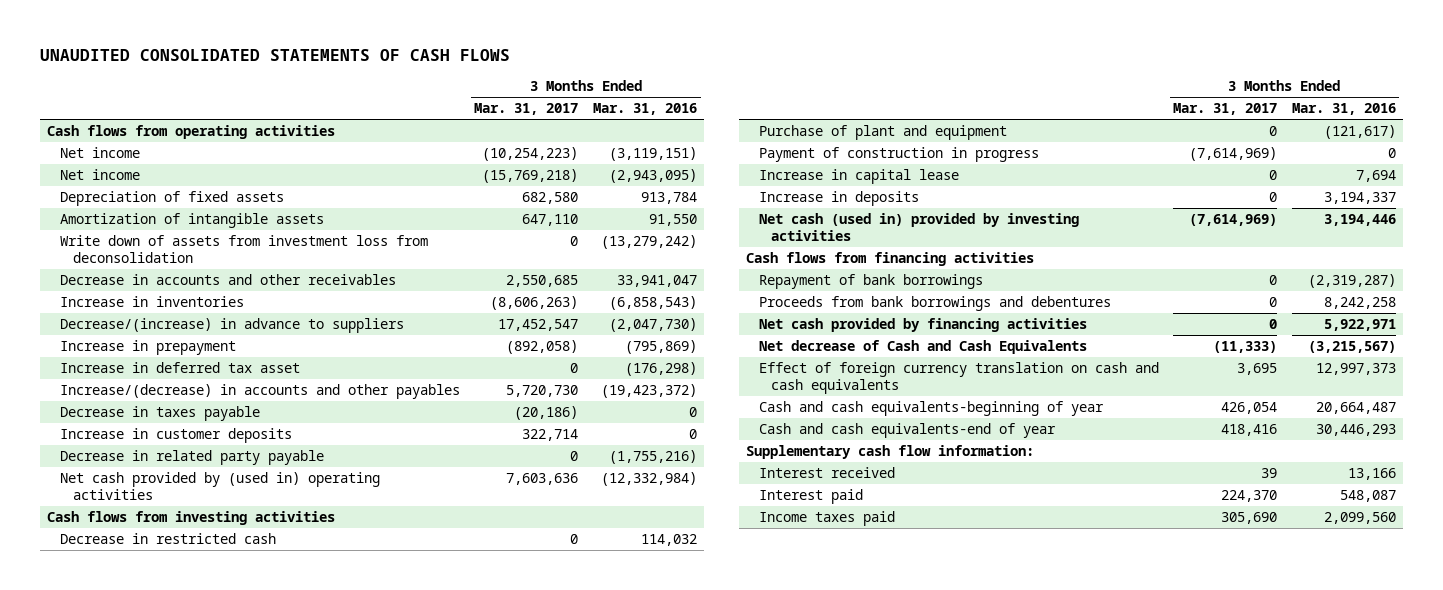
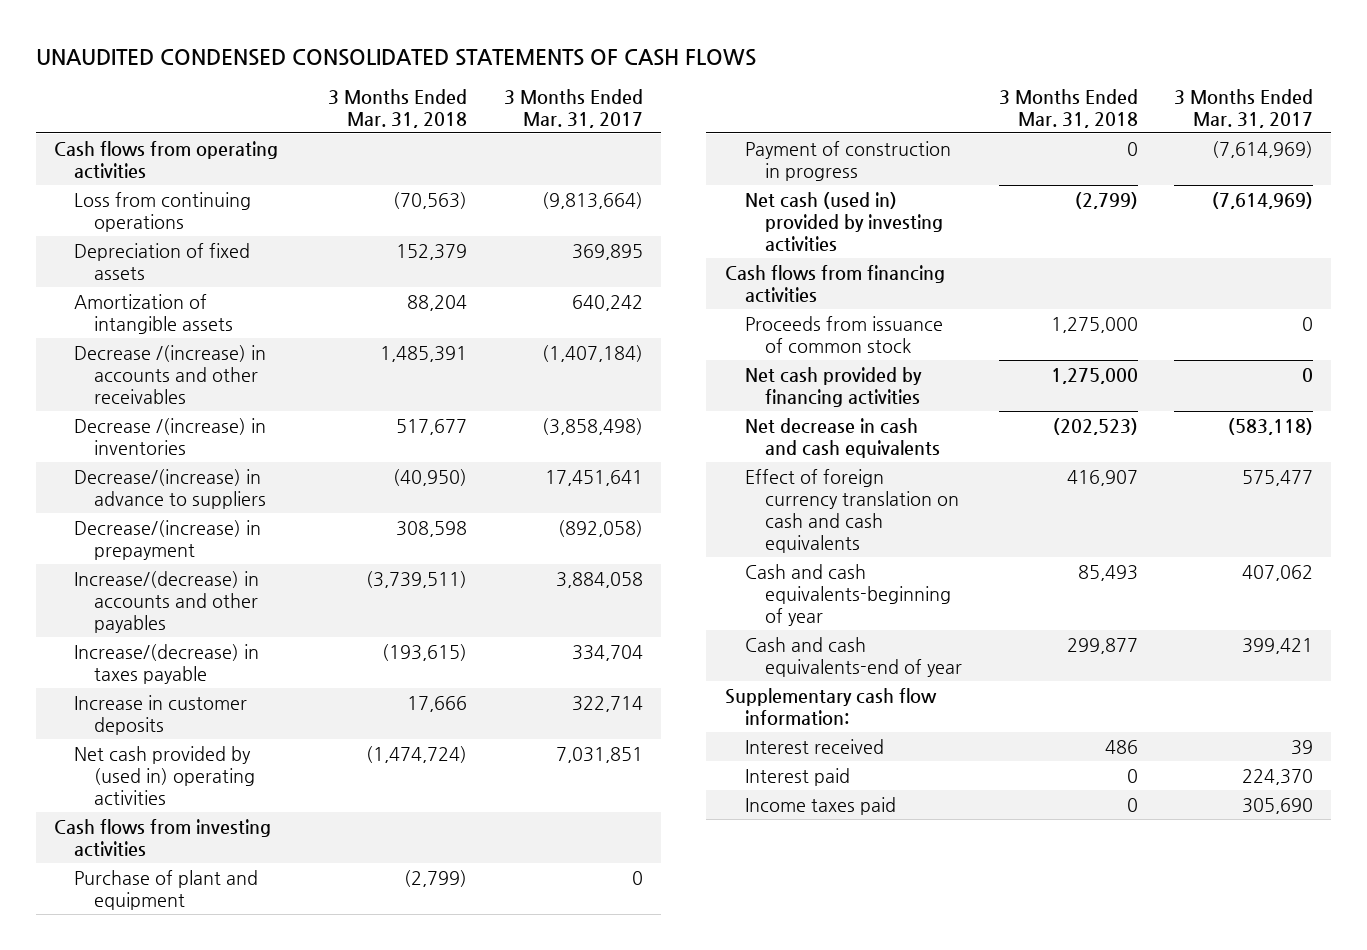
- UNAUDITED CONSOLIDATED STATEMENTS OF CASH FLOWS
+ UNAUDITED CONDENSED CONSOLIDATED STATEMENTS OF CASH FLOWS
- | 3 Months Ended Mar. 31, 2017 | 3 Months Ended Mar. 31, 2016
+ | 3 Months Ended Mar. 31, 2018 | 3 Months Ended Mar. 31, 2017
- Net income | (10,254,223) | (3,119,151)
- Net income | (15,769,218) | (2,943,095)
- Depreciation of fixed assets | 682,580 | 913,784
- Amortization of intangible assets | 647,110 | 91,550
- Write down of assets from investment loss from deconsolidation | 0 | (13,279,242)
- Decrease in accounts and other receivables | 2,550,685 | 33,941,047
- Increase in inventories | (8,606,263) | (6,858,543)
- Decrease/(increase) in advance to suppliers | 17,452,547 | (2,047,730)
- Increase in prepayment | (892,058) | (795,869)
- Increase in deferred tax asset | 0 | (176,298)
- Increase/(decrease) in accounts and other payables | 5,720,730 | (19,423,372)
- Decrease in taxes payable | (20,186) | 0
+ Loss from continuing operations | (70,563) | (9,813,664)
+ Depreciation of fixed assets | 152,379 | 369,895
+ Amortization of intangible assets | 88,204 | 640,242
+ Decrease /(increase) in accounts and other receivables | 1,485,391 | (1,407,184)
+ Decrease /(increase) in inventories | 517,677 | (3,858,498)
+ Decrease/(increase) in advance to suppliers | (40,950) | 17,451,641
+ Decrease/(increase) in prepayment | 308,598 | (892,058)
+ Increase/(decrease) in accounts and other payables | (3,739,511) | 3,884,058
+ Increase/(decrease) in taxes payable | (193,615) | 334,704
- Decrease in related party payable | 0 | (1,755,216)
- Net cash provided by (used in) operating activities | 7,603,636 | (12,332,984)
+ Net cash provided by (used in) operating activities | (1,474,724) | 7,031,851
- Decrease in restricted cash | 0 | 114,032
- Increase in capital lease | 0 | 7,694
- Increase in deposits | 0 | 3,194,337
- Repayment of bank borrowings | 0 | (2,319,287)
- Proceeds from bank borrowings and debentures | 0 | 8,242,258
+ Proceeds from issuance of common stock | 1,275,000 | 0
- Net decrease of Cash and Cash Equivalents | (11,333) | (3,215,567)
- Effect of foreign currency translation on cash and cash equivalents | 3,695 | 12,997,373
- Cash and cash equivalents-beginning of year | 426,054 | 20,664,487
- Cash and cash equivalents-end of year | 418,416 | 30,446,293
+ Net decrease in cash and cash equivalents | (202,523) | (583,118)
+ Effect of foreign currency translation on cash and cash equivalents | 416,907 | 575,477
+ Cash and cash equivalents-beginning of year | 85,493 | 407,062
+ Cash and cash equivalents-end of year | 299,877 | 399,421

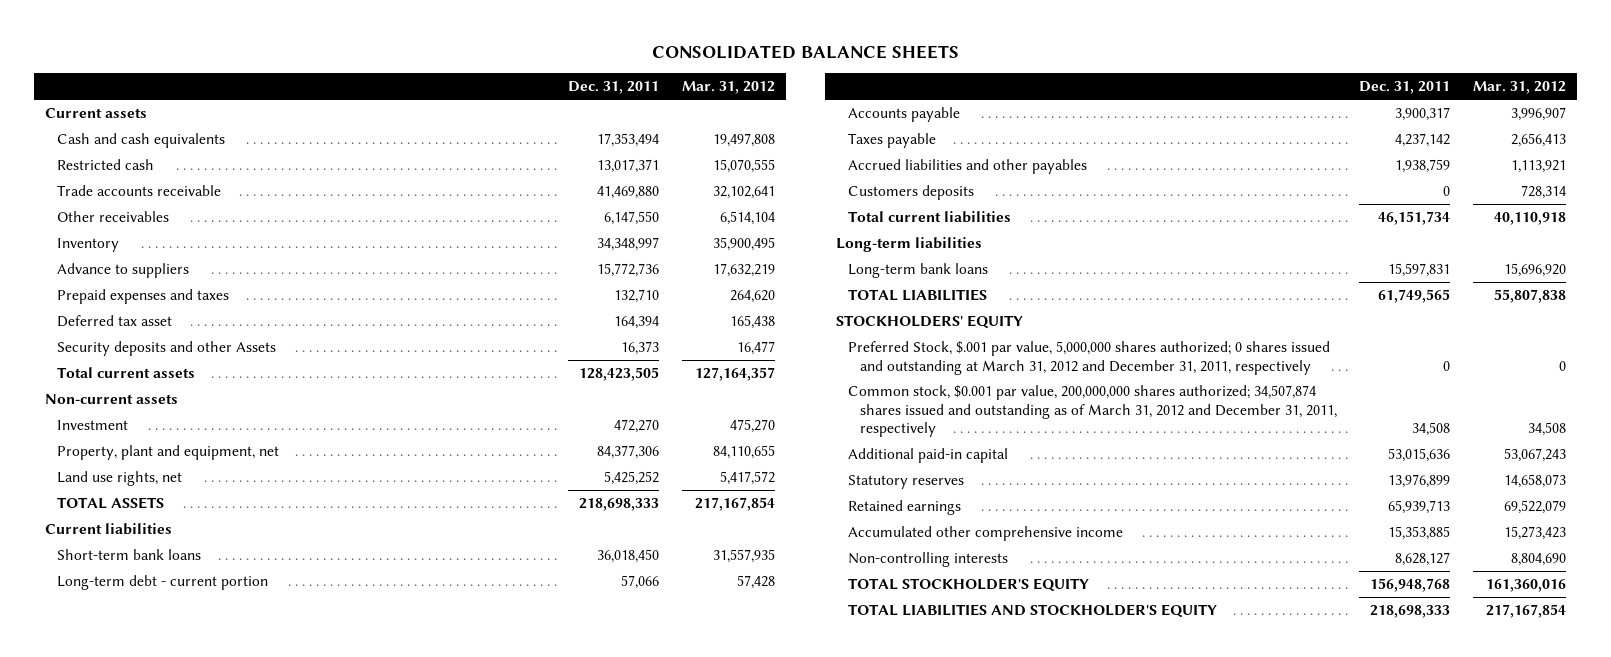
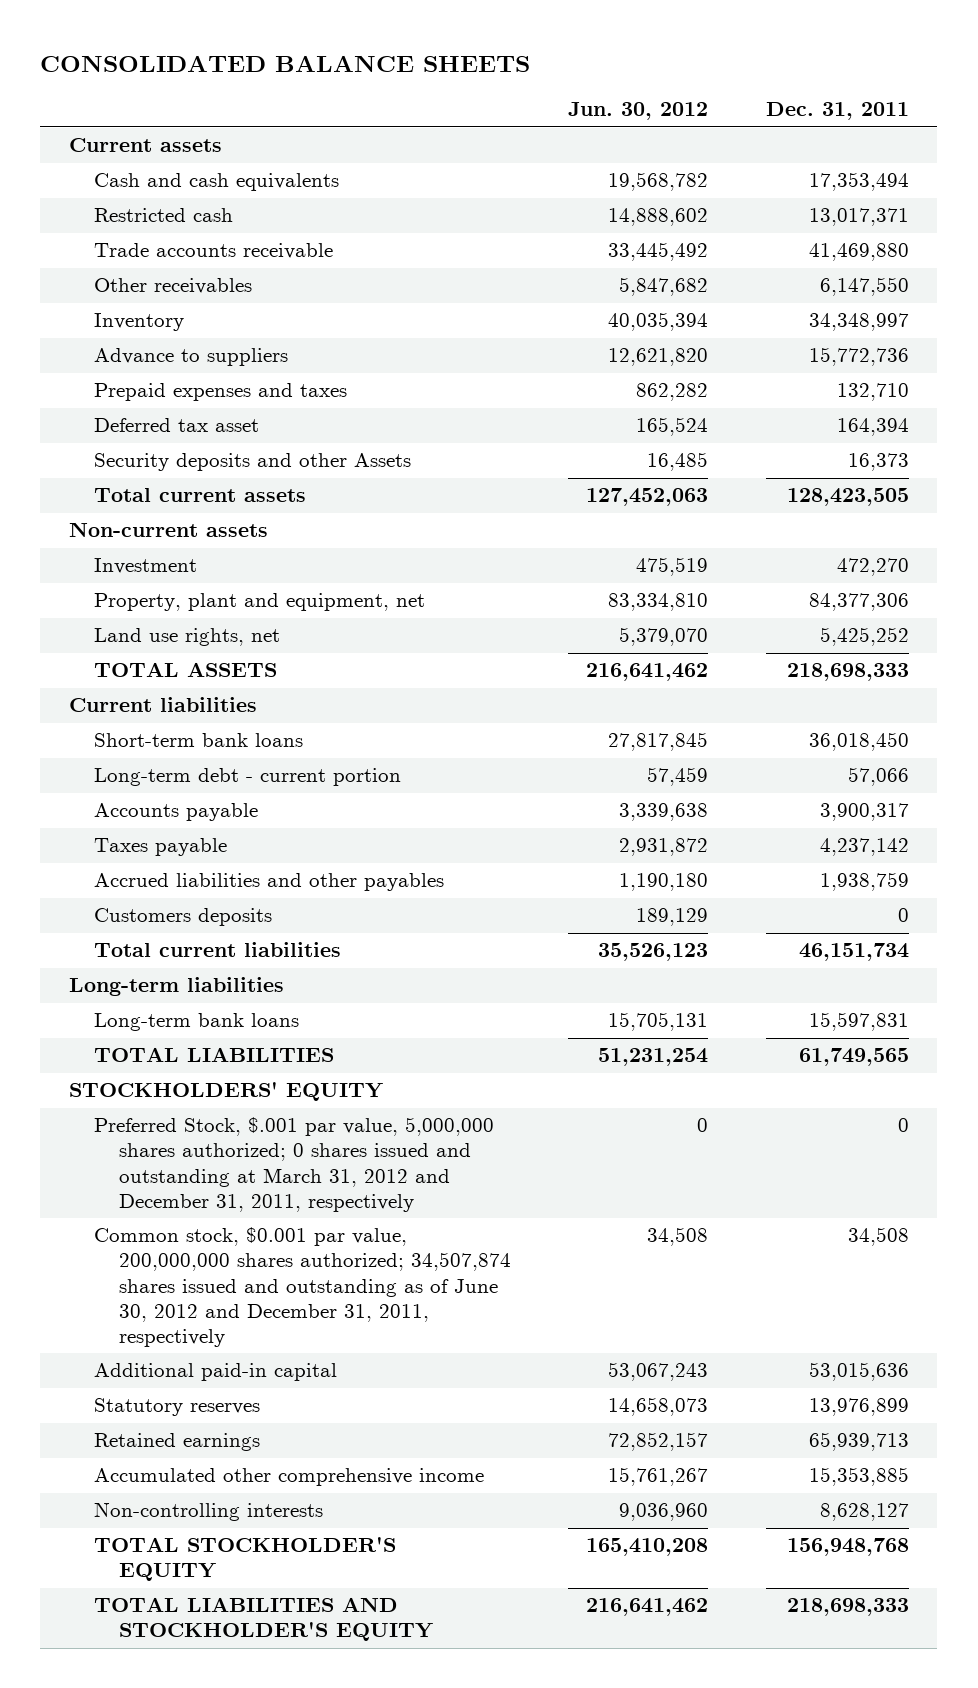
- | Dec. 31, 2011 | Mar. 31, 2012
+ | Jun. 30, 2012 | Dec. 31, 2011
- Common stock, $0.001 par value, 200,000,000 shares authorized; 34,507,874 shares issued and outstanding as of March 31, 2012 and December 31, 2011, respectively | 34,508 | 34,508
+ Common stock, $0.001 par value, 200,000,000 shares authorized; 34,507,874 shares issued and outstanding as of June 30, 2012 and December 31, 2011, respectively | 34,508 | 34,508

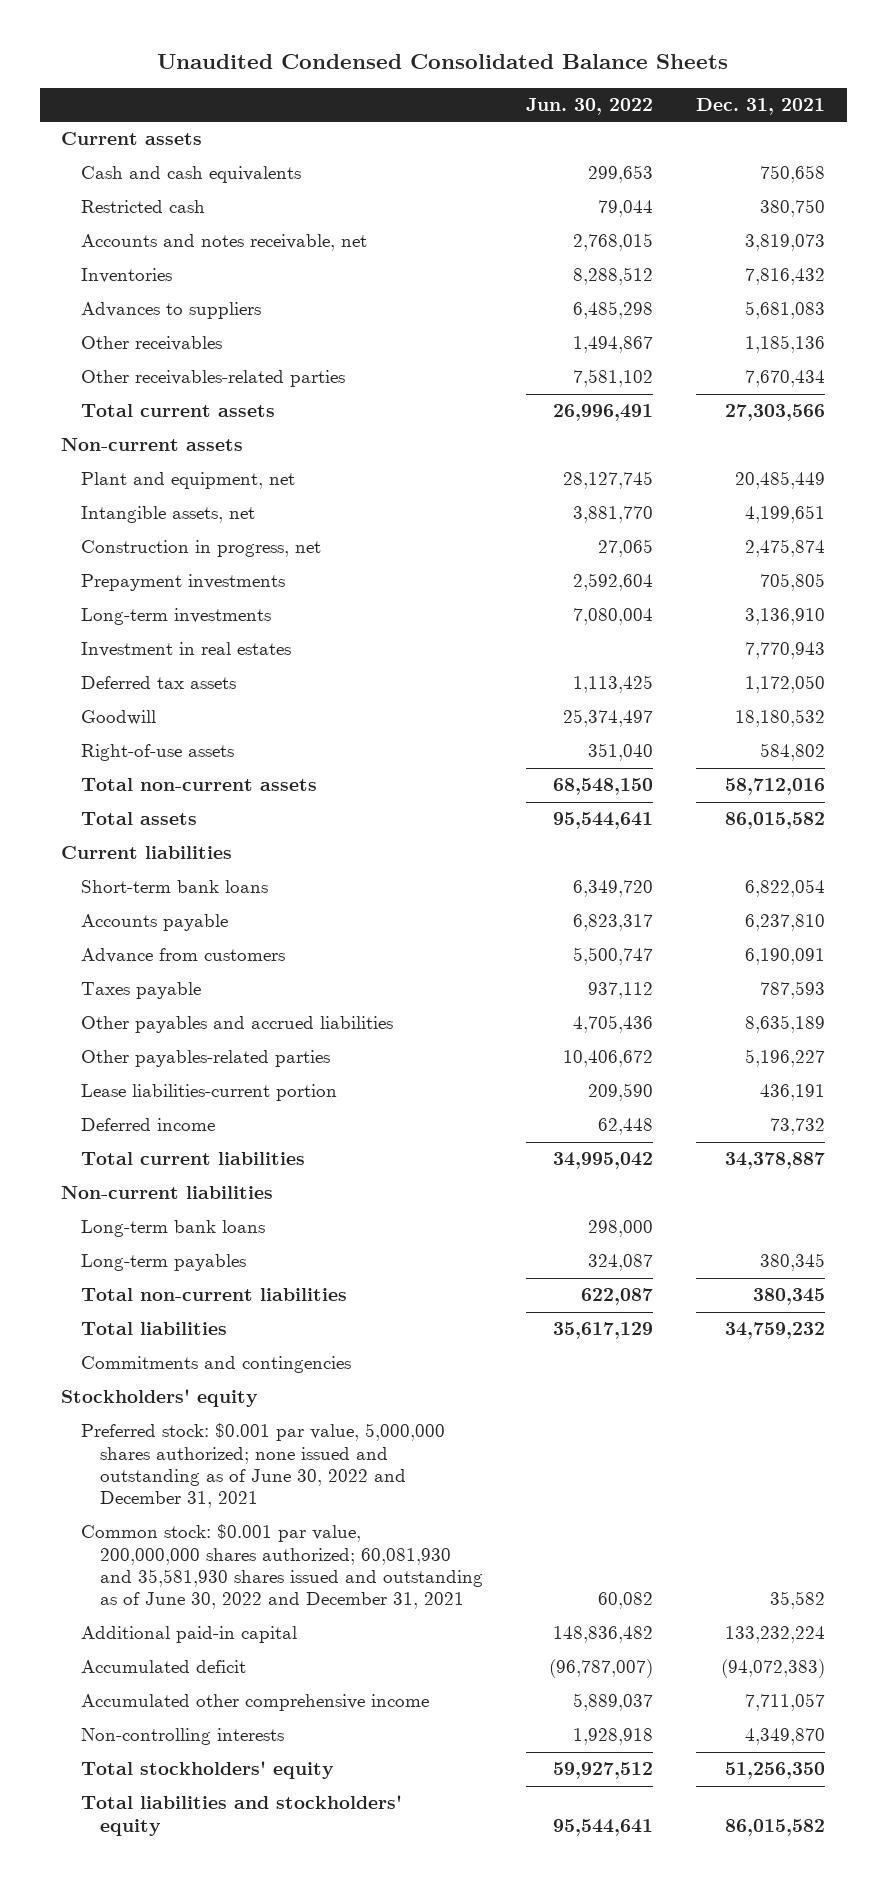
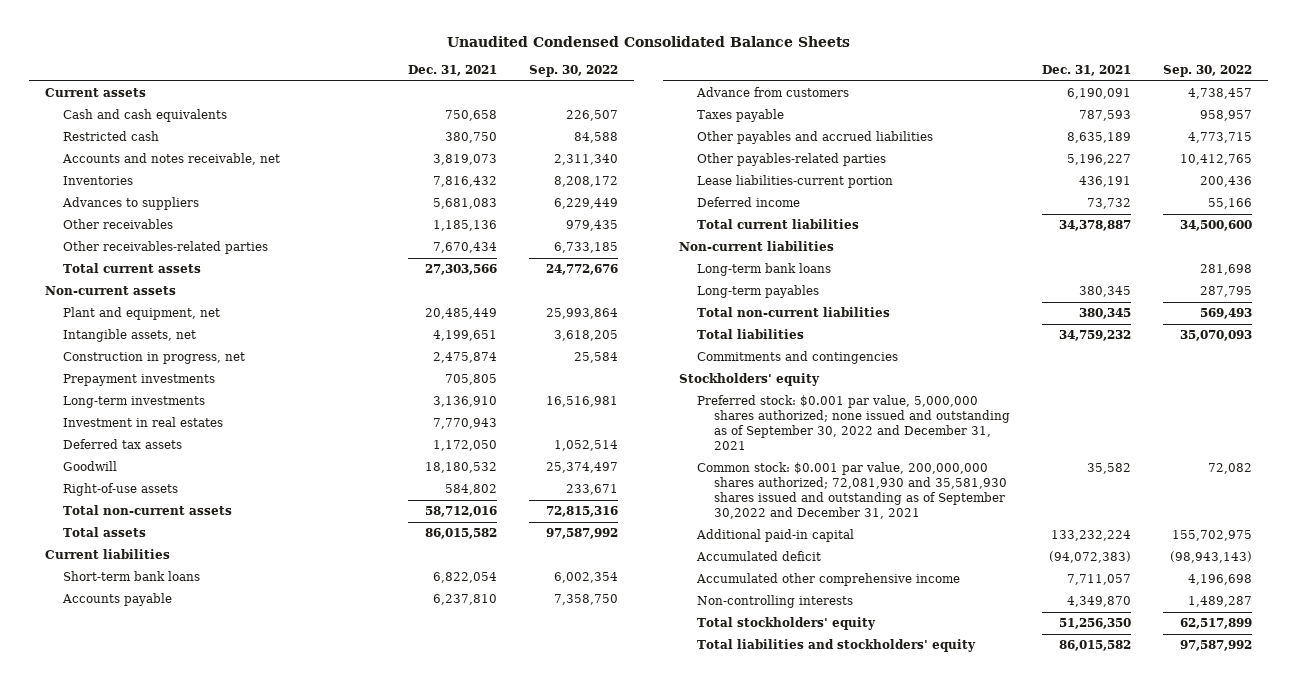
- | Jun. 30, 2022 | Dec. 31, 2021
+ | Dec. 31, 2021 | Sep. 30, 2022
- Preferred stock: $0.001 par value, 5,000,000 shares authorized; none issued and outstanding as of June 30, 2022 and December 31, 2021
- Common stock: $0.001 par value, 200,000,000 shares authorized; 60,081,930 and 35,581,930 shares issued and outstanding as of June 30, 2022 and December 31, 2021 | 60,082 | 35,582
+ Preferred stock: $0.001 par value, 5,000,000 shares authorized; none issued and outstanding as of September 30, 2022 and December 31, 2021
+ Common stock: $0.001 par value, 200,000,000 shares authorized; 72,081,930 and 35,581,930 shares issued and outstanding as of September 30,2022 and December 31, 2021 | 35,582 | 72,082

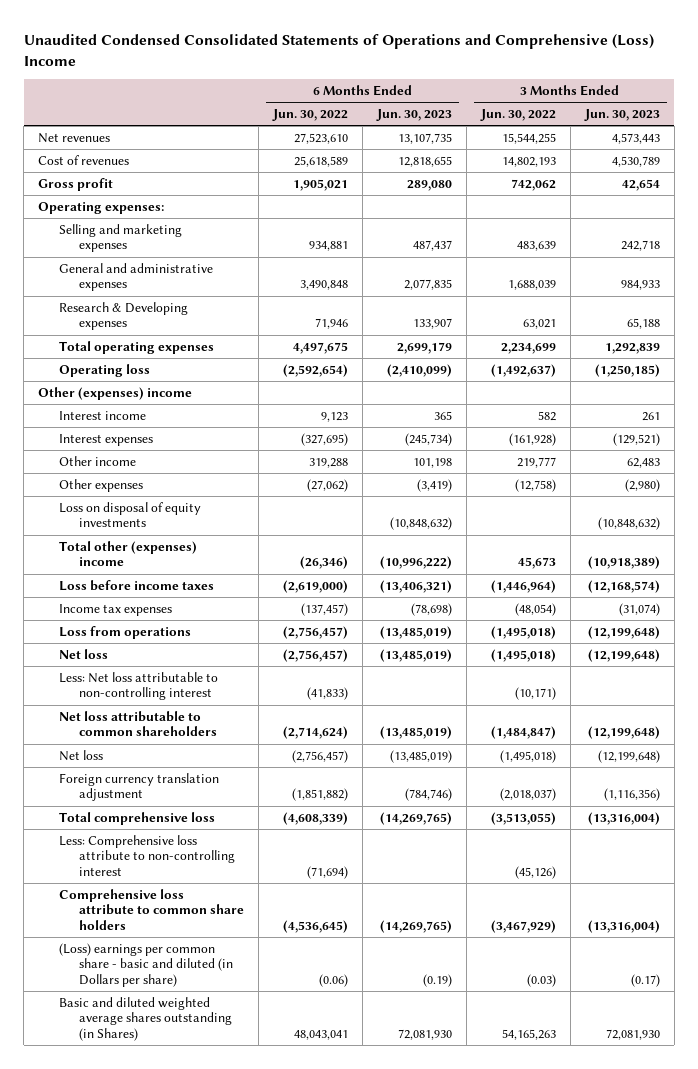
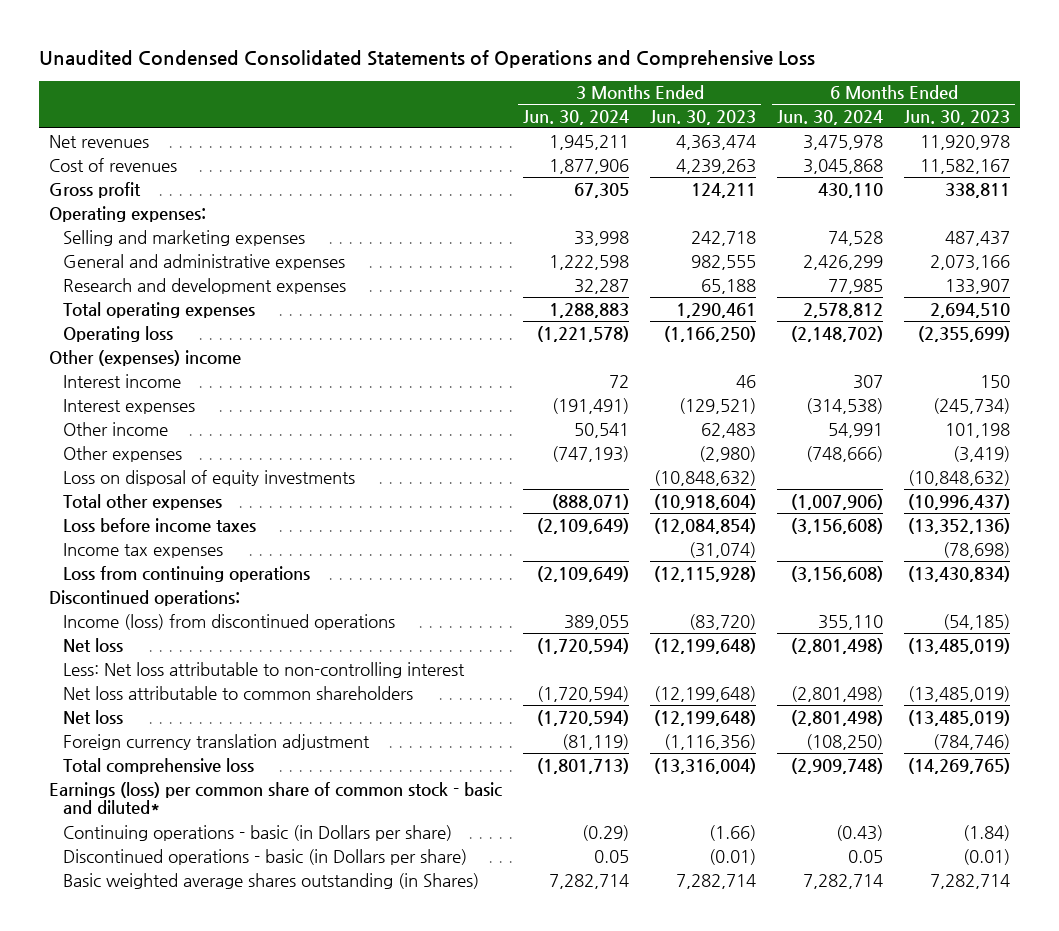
- Unaudited Condensed Consolidated Statements of Operations and Comprehensive (Loss) Income
+ Unaudited Condensed Consolidated Statements of Operations and Comprehensive Loss
- | 6 Months Ended Jun. 30, 2022 | 6 Months Ended Jun. 30, 2023 | 3 Months Ended Jun. 30, 2022 | 3 Months Ended Jun. 30, 2023
+ | 3 Months Ended Jun. 30, 2024 | 3 Months Ended Jun. 30, 2023 | 6 Months Ended Jun. 30, 2024 | 6 Months Ended Jun. 30, 2023
- Net revenues | 27,523,610 | 13,107,735 | 15,544,255 | 4,573,443
- Cost of revenues | 25,618,589 | 12,818,655 | 14,802,193 | 4,530,789
- Gross profit | 1,905,021 | 289,080 | 742,062 | 42,654
+ Net revenues | 1,945,211 | 4,363,474 | 3,475,978 | 11,920,978
+ Cost of revenues | 1,877,906 | 4,239,263 | 3,045,868 | 11,582,167
+ Gross profit | 67,305 | 124,211 | 430,110 | 338,811
- General and administrative expenses | 3,490,848 | 2,077,835 | 1,688,039 | 984,933
- Research & Developing expenses | 71,946 | 133,907 | 63,021 | 65,188
- Total operating expenses | 4,497,675 | 2,699,179 | 2,234,699 | 1,292,839
- Operating loss | (2,592,654) | (2,410,099) | (1,492,637) | (1,250,185)
+ General and administrative expenses | 1,222,598 | 982,555 | 2,426,299 | 2,073,166
+ Research and development expenses | 32,287 | 65,188 | 77,985 | 133,907
+ Total operating expenses | 1,288,883 | 1,290,461 | 2,578,812 | 2,694,510
+ Operating loss | (1,221,578) | (1,166,250) | (2,148,702) | (2,355,699)
- Interest income | 9,123 | 365 | 582 | 261
+ Interest income | 72 | 46 | 307 | 150
- Total other (expenses) income | (26,346) | (10,996,222) | 45,673 | (10,918,389)
- Loss before income taxes | (2,619,000) | (13,406,321) | (1,446,964) | (12,168,574)
+ Total other expenses | (888,071) | (10,918,604) | (1,007,906) | (10,996,437)
+ Loss before income taxes | (2,109,649) | (12,084,854) | (3,156,608) | (13,352,136)
- Loss from operations | (2,756,457) | (13,485,019) | (1,495,018) | (12,199,648)
+ Loss from continuing operations | (2,109,649) | (12,115,928) | (3,156,608) | (13,430,834)
+ Discontinued operations:
+ Income (loss) from discontinued operations | 389,055 | (83,720) | 355,110 | (54,185)
- Less: Comprehensive loss attribute to non-controlling interest | (71,694) | | (45,126) |
- Comprehensive loss attribute to common share holders | (4,536,645) | (14,269,765) | (3,467,929) | (13,316,004)
- (Loss) earnings per common share - basic and diluted (in Dollars per share) | (0.06) | (0.19) | (0.03) | (0.17)
- Basic and diluted weighted average shares outstanding (in Shares) | 48,043,041 | 72,081,930 | 54,165,263 | 72,081,930
+ Earnings (loss) per common share of common stock - basic and diluted*
+ Continuing operations - basic (in Dollars per share) | (0.29) | (1.66) | (0.43) | (1.84)
+ Discontinued operations - basic (in Dollars per share) | 0.05 | (0.01) | 0.05 | (0.01)
+ Basic weighted average shares outstanding (in Shares) | 7,282,714 | 7,282,714 | 7,282,714 | 7,282,714

